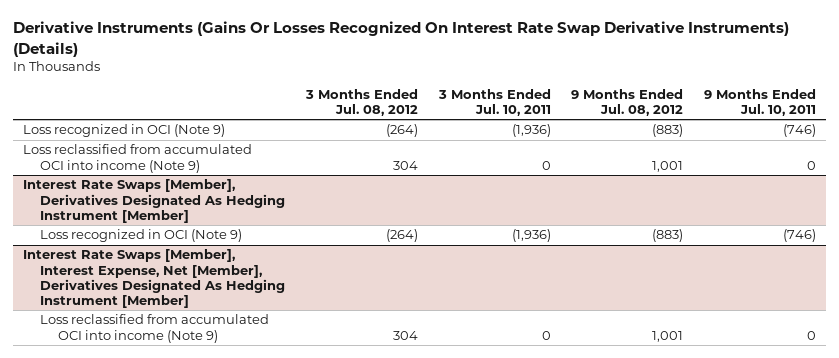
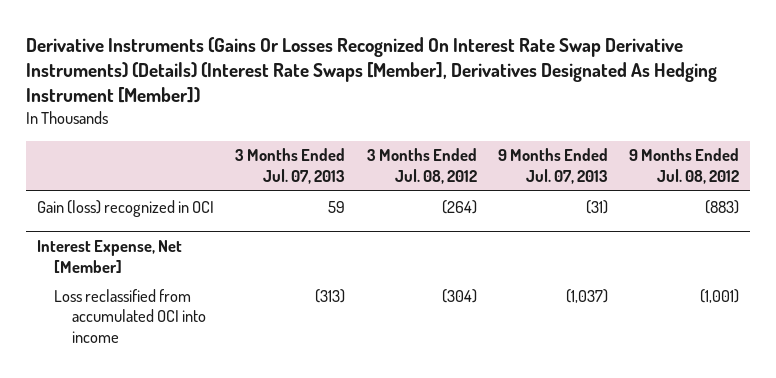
- Derivative Instruments (Gains Or Losses Recognized On Interest Rate Swap Derivative Instruments) (Details)
+ Derivative Instruments (Gains Or Losses Recognized On Interest Rate Swap Derivative Instruments) (Details) (Interest Rate Swaps [Member], Derivatives Designated As Hedging Instrument [Member])
- | 3 Months Ended Jul. 08, 2012 | 3 Months Ended Jul. 10, 2011 | 9 Months Ended Jul. 08, 2012 | 9 Months Ended Jul. 10, 2011
+ | 3 Months Ended Jul. 07, 2013 | 3 Months Ended Jul. 08, 2012 | 9 Months Ended Jul. 07, 2013 | 9 Months Ended Jul. 08, 2012
- Loss recognized in OCI (Note 9) | (264) | (1,936) | (883) | (746)
- Loss reclassified from accumulated OCI into income (Note 9) | 304 | 0 | 1,001 | 0
- Interest Rate Swaps [Member], Derivatives Designated As Hedging Instrument [Member]
- Loss recognized in OCI (Note 9) | (264) | (1,936) | (883) | (746)
- Interest Rate Swaps [Member], Interest Expense, Net [Member], Derivatives Designated As Hedging Instrument [Member]
- Loss reclassified from accumulated OCI into income (Note 9) | 304 | 0 | 1,001 | 0
+ Gain (loss) recognized in OCI | 59 | (264) | (31) | (883)
+ Interest Expense, Net [Member]
+ Loss reclassified from accumulated OCI into income | (313) | (304) | (1,037) | (1,001)

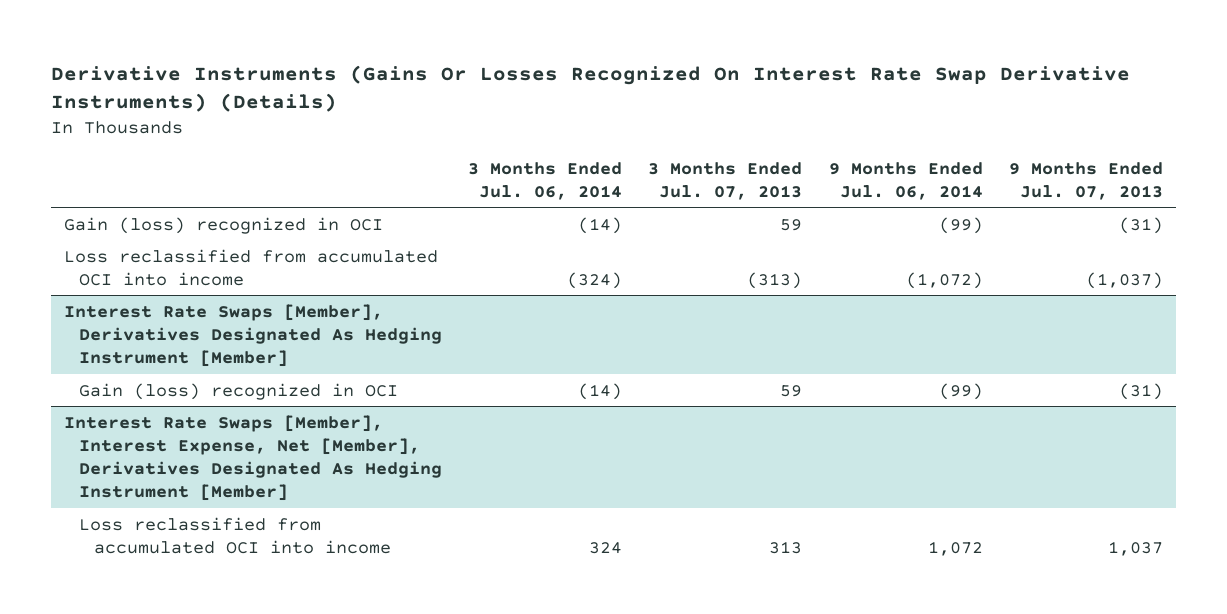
- Derivative Instruments (Gains Or Losses Recognized On Interest Rate Swap Derivative Instruments) (Details) (Interest Rate Swaps [Member], Derivatives Designated As Hedging Instrument [Member])
+ Derivative Instruments (Gains Or Losses Recognized On Interest Rate Swap Derivative Instruments) (Details)
- | 3 Months Ended Jul. 07, 2013 | 3 Months Ended Jul. 08, 2012 | 9 Months Ended Jul. 07, 2013 | 9 Months Ended Jul. 08, 2012
+ | 3 Months Ended Jul. 06, 2014 | 3 Months Ended Jul. 07, 2013 | 9 Months Ended Jul. 06, 2014 | 9 Months Ended Jul. 07, 2013
- Interest Expense, Net [Member]
+ Interest Rate Swaps [Member], Derivatives Designated As Hedging Instrument [Member]
+ Gain (loss) recognized in OCI | (14) | 59 | (99) | (31)
+ Interest Rate Swaps [Member], Interest Expense, Net [Member], Derivatives Designated As Hedging Instrument [Member]
+ Loss reclassified from accumulated OCI into income | 324 | 313 | 1,072 | 1,037

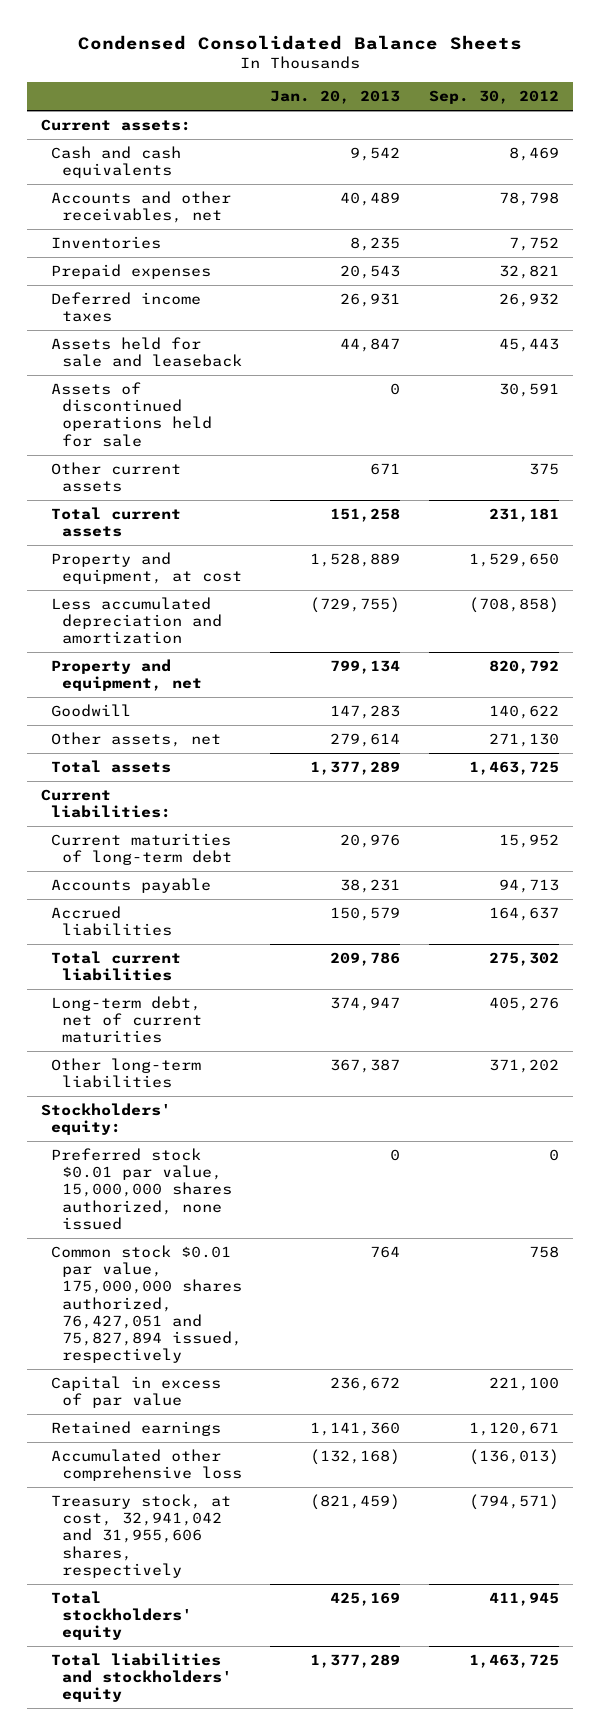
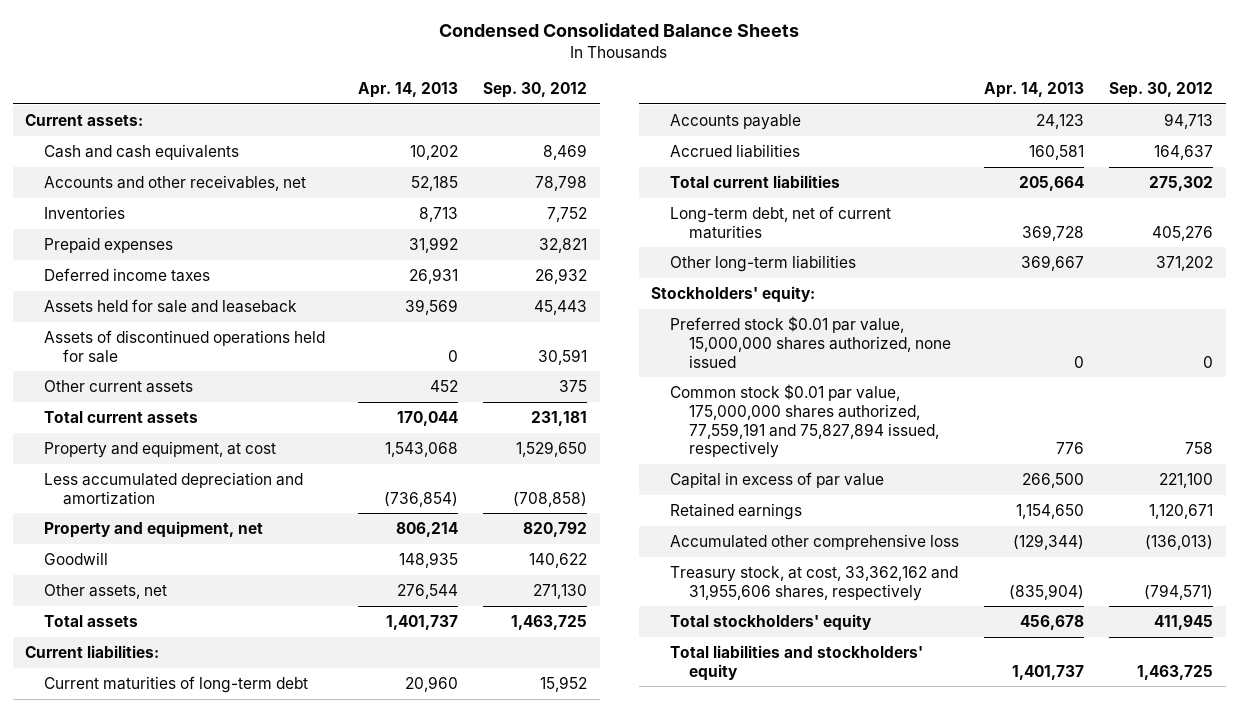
- | Jan. 20, 2013 | Sep. 30, 2012
+ | Apr. 14, 2013 | Sep. 30, 2012
- Common stock $0.01 par value, 175,000,000 shares authorized, 76,427,051 and 75,827,894 issued, respectively | 764 | 758
+ Common stock $0.01 par value, 175,000,000 shares authorized, 77,559,191 and 75,827,894 issued, respectively | 776 | 758
- Treasury stock, at cost, 32,941,042 and 31,955,606 shares, respectively | (821,459) | (794,571)
+ Treasury stock, at cost, 33,362,162 and 31,955,606 shares, respectively | (835,904) | (794,571)

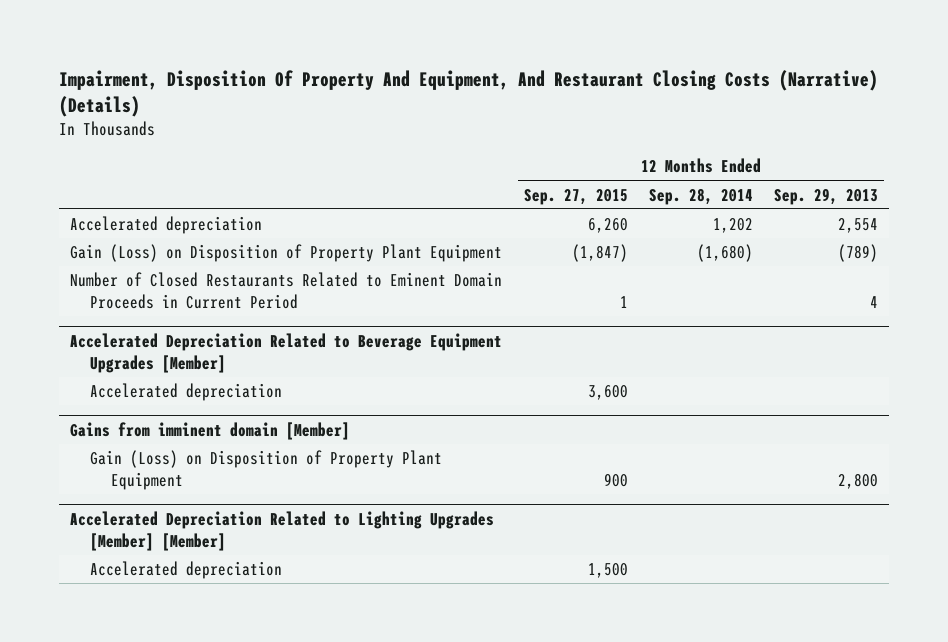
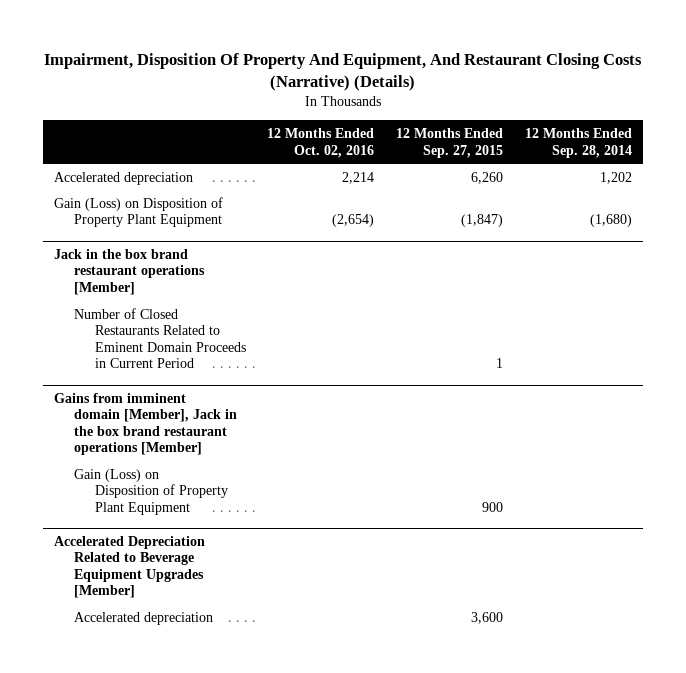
- | 12 Months Ended Sep. 27, 2015 | 12 Months Ended Sep. 28, 2014 | 12 Months Ended Sep. 29, 2013
+ | 12 Months Ended Oct. 02, 2016 | 12 Months Ended Sep. 27, 2015 | 12 Months Ended Sep. 28, 2014
+ Jack in the box brand restaurant operations [Member]
+ Gains from imminent domain [Member], Jack in the box brand restaurant operations [Member]
+ Gain (Loss) on Disposition of Property Plant Equipment | | 900 |
- Gains from imminent domain [Member]
- Gain (Loss) on Disposition of Property Plant Equipment | 900 | | 2,800
- Accelerated Depreciation Related to Lighting Upgrades [Member] [Member]
- Accelerated depreciation | 1,500 | |

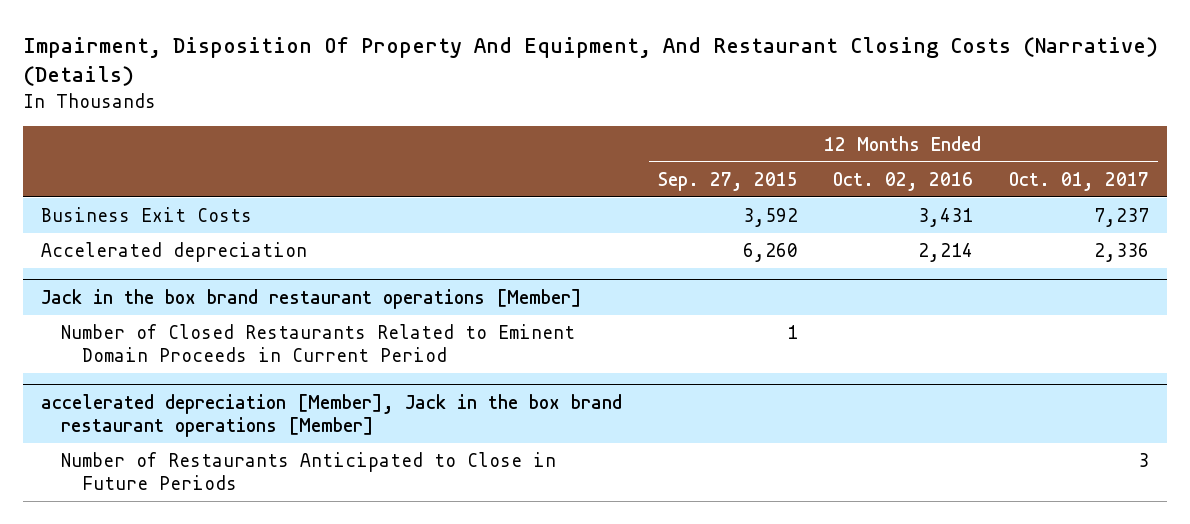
- | 12 Months Ended Oct. 02, 2016 | 12 Months Ended Sep. 27, 2015 | 12 Months Ended Sep. 28, 2014
+ | 12 Months Ended Sep. 27, 2015 | 12 Months Ended Oct. 02, 2016 | 12 Months Ended Oct. 01, 2017
+ Business Exit Costs | 3,592 | 3,431 | 7,237
- Gain (Loss) on Disposition of Property Plant Equipment | (2,654) | (1,847) | (1,680)
- Gains from imminent domain [Member], Jack in the box brand restaurant operations [Member]
- Gain (Loss) on Disposition of Property Plant Equipment | | 900 |
- Accelerated Depreciation Related to Beverage Equipment Upgrades [Member]
- Accelerated depreciation | | 3,600 |
+ accelerated depreciation [Member], Jack in the box brand restaurant operations [Member]
+ Number of Restaurants Anticipated to Close in Future Periods | | | 3

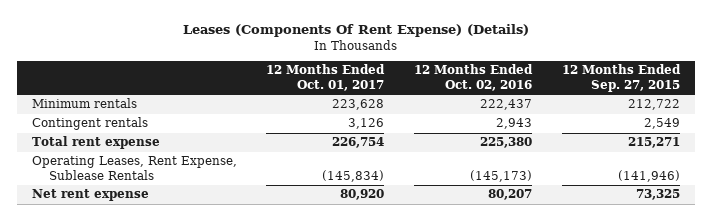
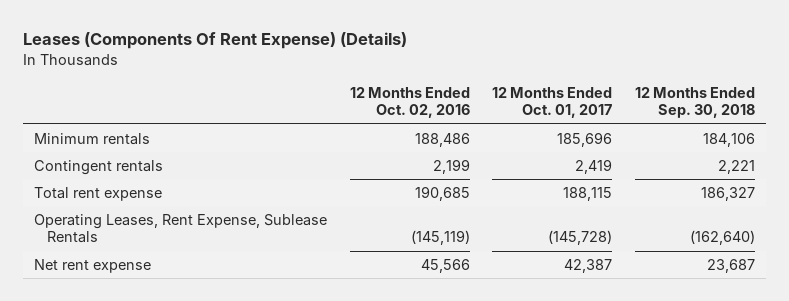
- | 12 Months Ended Oct. 01, 2017 | 12 Months Ended Oct. 02, 2016 | 12 Months Ended Sep. 27, 2015
+ | 12 Months Ended Oct. 02, 2016 | 12 Months Ended Oct. 01, 2017 | 12 Months Ended Sep. 30, 2018
- Minimum rentals | 223,628 | 222,437 | 212,722
- Contingent rentals | 3,126 | 2,943 | 2,549
- Total rent expense | 226,754 | 225,380 | 215,271
- Operating Leases, Rent Expense, Sublease Rentals | (145,834) | (145,173) | (141,946)
- Net rent expense | 80,920 | 80,207 | 73,325
+ Minimum rentals | 188,486 | 185,696 | 184,106
+ Contingent rentals | 2,199 | 2,419 | 2,221
+ Total rent expense | 190,685 | 188,115 | 186,327
+ Operating Leases, Rent Expense, Sublease Rentals | (145,119) | (145,728) | (162,640)
+ Net rent expense | 45,566 | 42,387 | 23,687

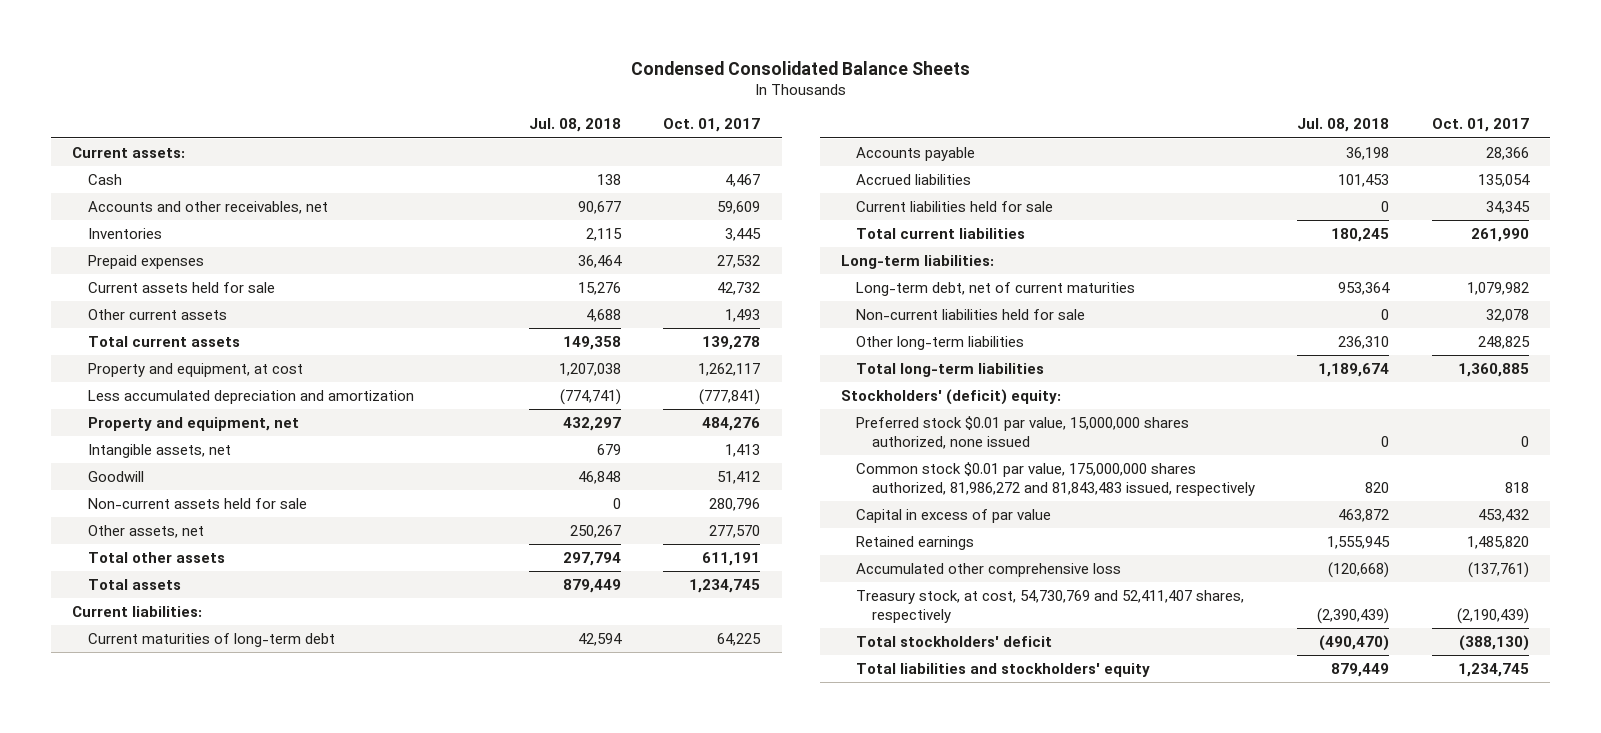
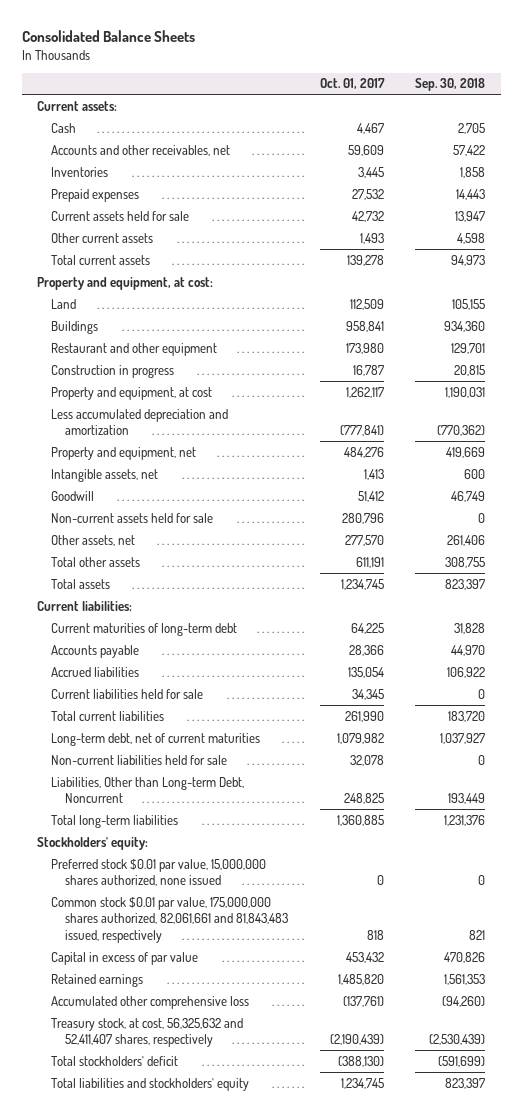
- Condensed Consolidated Balance Sheets
+ Consolidated Balance Sheets
- | Jul. 08, 2018 | Oct. 01, 2017
+ | Oct. 01, 2017 | Sep. 30, 2018
+ Property and equipment, at cost:
+ Land | 112,509 | 105,155
+ Buildings | 958,841 | 934,360
+ Restaurant and other equipment | 173,980 | 129,701
+ Construction in progress | 16,787 | 20,815
- Long-term liabilities:
- Other long-term liabilities | 236,310 | 248,825
+ Liabilities, Other than Long-term Debt, Noncurrent | 248,825 | 193,449
- Stockholders' (deficit) equity:
+ Stockholders' equity:
- Common stock $0.01 par value, 175,000,000 shares authorized, 81,986,272 and 81,843,483 issued, respectively | 820 | 818
+ Common stock $0.01 par value, 175,000,000 shares authorized, 82,061,661 and 81,843,483 issued, respectively | 818 | 821
- Treasury stock, at cost, 54,730,769 and 52,411,407 shares, respectively | (2,390,439) | (2,190,439)
+ Treasury stock, at cost, 56,325,632 and 52,411,407 shares, respectively | (2,190,439) | (2,530,439)

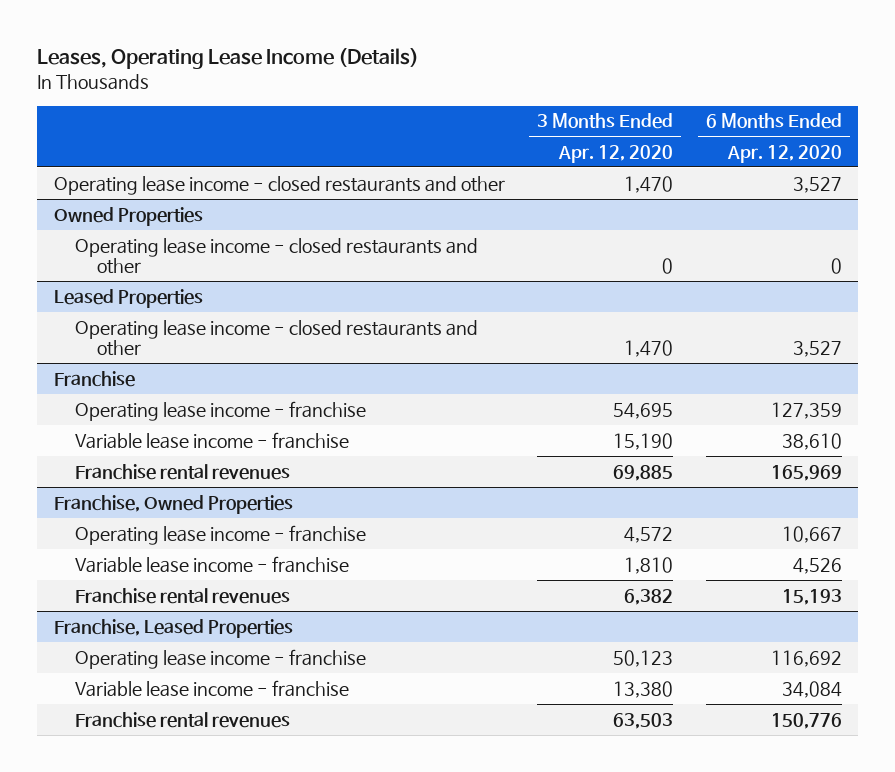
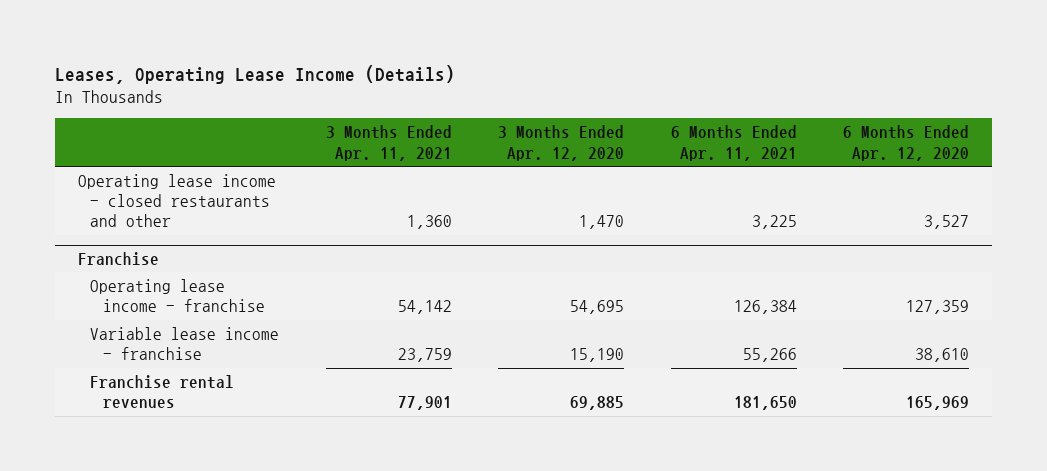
- | 3 Months Ended Apr. 12, 2020 | 6 Months Ended Apr. 12, 2020
+ | 3 Months Ended Apr. 11, 2021 | 3 Months Ended Apr. 12, 2020 | 6 Months Ended Apr. 11, 2021 | 6 Months Ended Apr. 12, 2020
- Owned Properties
- Operating lease income - closed restaurants and other | 0 | 0
- Leased Properties
- Operating lease income - closed restaurants and other | 1,470 | 3,527
- Franchise, Owned Properties
- Operating lease income - franchise | 4,572 | 10,667
- Variable lease income - franchise | 1,810 | 4,526
- Franchise rental revenues | 6,382 | 15,193
- Franchise, Leased Properties
- Operating lease income - franchise | 50,123 | 116,692
- Variable lease income - franchise | 13,380 | 34,084
- Franchise rental revenues | 63,503 | 150,776

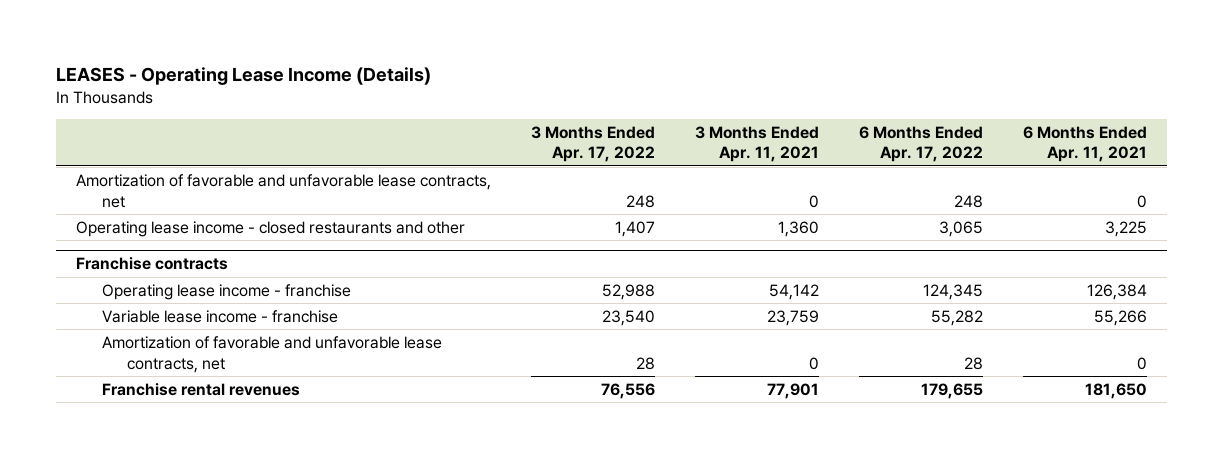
- Leases, Operating Lease Income (Details)
+ LEASES - Operating Lease Income (Details)
- | 3 Months Ended Apr. 11, 2021 | 3 Months Ended Apr. 12, 2020 | 6 Months Ended Apr. 11, 2021 | 6 Months Ended Apr. 12, 2020
+ | 3 Months Ended Apr. 17, 2022 | 3 Months Ended Apr. 11, 2021 | 6 Months Ended Apr. 17, 2022 | 6 Months Ended Apr. 11, 2021
+ Amortization of favorable and unfavorable lease contracts, net | 248 | 0 | 248 | 0
- Franchise
+ Franchise contracts
+ Amortization of favorable and unfavorable lease contracts, net | 28 | 0 | 28 | 0

